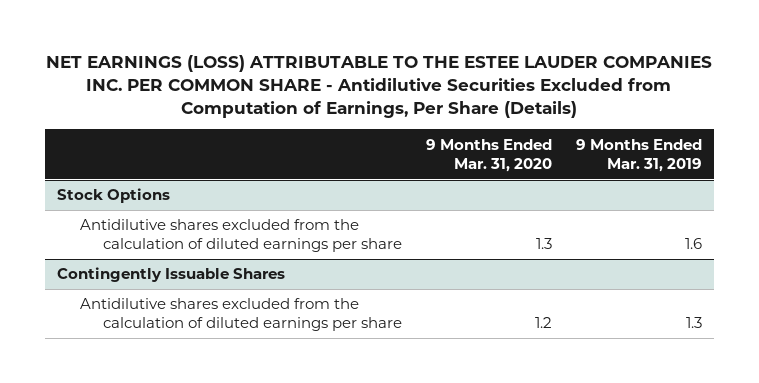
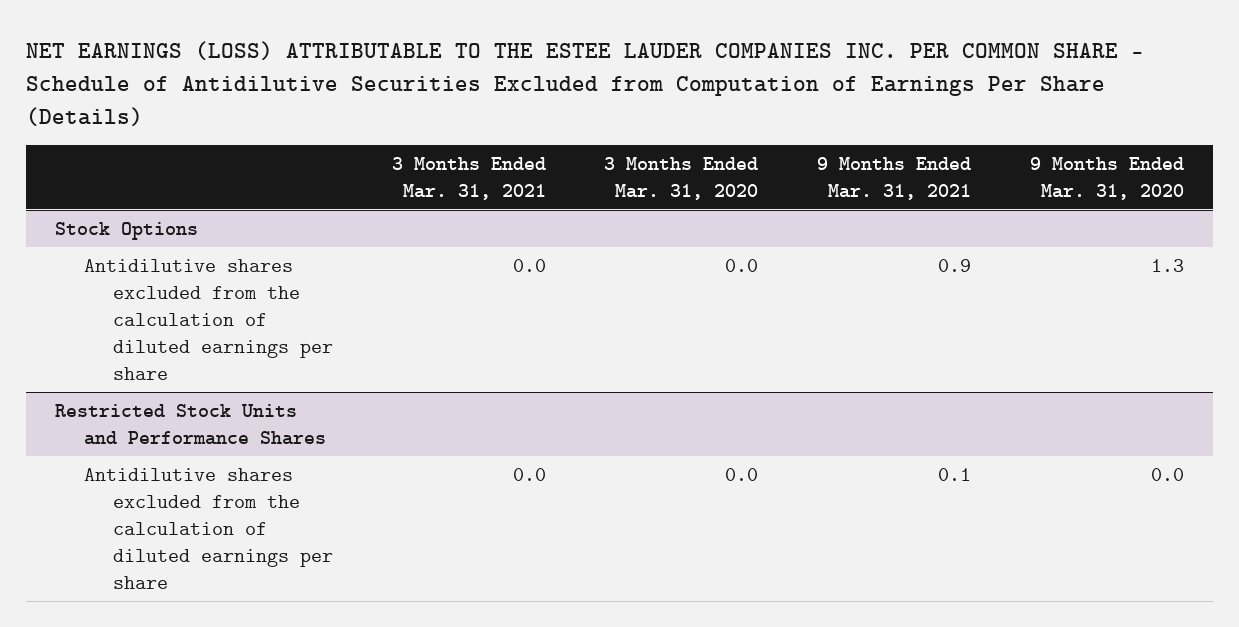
- NET EARNINGS (LOSS) ATTRIBUTABLE TO THE ESTEE LAUDER COMPANIES INC. PER COMMON SHARE - Antidilutive Securities Excluded from Computation of Earnings, Per Share (Details)
+ NET EARNINGS (LOSS) ATTRIBUTABLE TO THE ESTEE LAUDER COMPANIES INC. PER COMMON SHARE - Schedule of Antidilutive Securities Excluded from Computation of Earnings Per Share (Details)
- | 9 Months Ended Mar. 31, 2020 | 9 Months Ended Mar. 31, 2019
+ | 3 Months Ended Mar. 31, 2021 | 3 Months Ended Mar. 31, 2020 | 9 Months Ended Mar. 31, 2021 | 9 Months Ended Mar. 31, 2020
- Contingently Issuable Shares
- Antidilutive shares excluded from the calculation of diluted earnings per share | 1.2 | 1.3
+ Restricted Stock Units and Performance Shares
+ Antidilutive shares excluded from the calculation of diluted earnings per share | 0.0 | 0.0 | 0.1 | 0.0

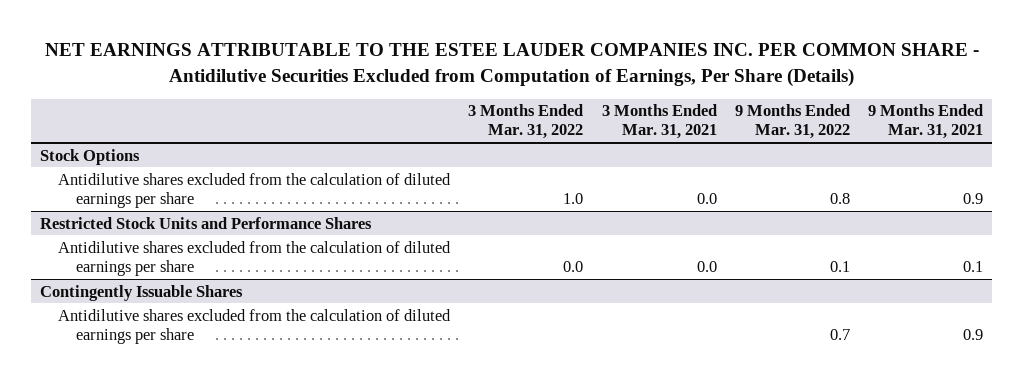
- NET EARNINGS (LOSS) ATTRIBUTABLE TO THE ESTEE LAUDER COMPANIES INC. PER COMMON SHARE - Schedule of Antidilutive Securities Excluded from Computation of Earnings Per Share (Details)
+ NET EARNINGS ATTRIBUTABLE TO THE ESTEE LAUDER COMPANIES INC. PER COMMON SHARE - Antidilutive Securities Excluded from Computation of Earnings, Per Share (Details)
- | 3 Months Ended Mar. 31, 2021 | 3 Months Ended Mar. 31, 2020 | 9 Months Ended Mar. 31, 2021 | 9 Months Ended Mar. 31, 2020
+ | 3 Months Ended Mar. 31, 2022 | 3 Months Ended Mar. 31, 2021 | 9 Months Ended Mar. 31, 2022 | 9 Months Ended Mar. 31, 2021
+ Contingently Issuable Shares
+ Antidilutive shares excluded from the calculation of diluted earnings per share | | | 0.7 | 0.9

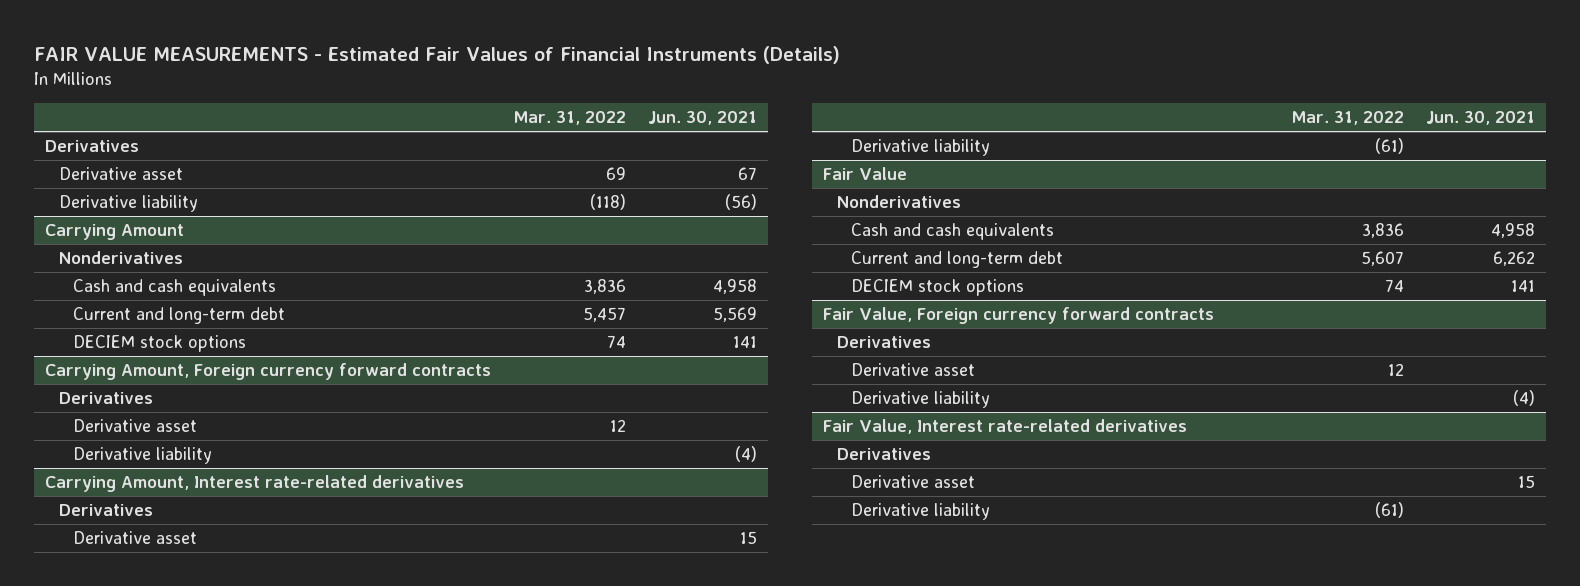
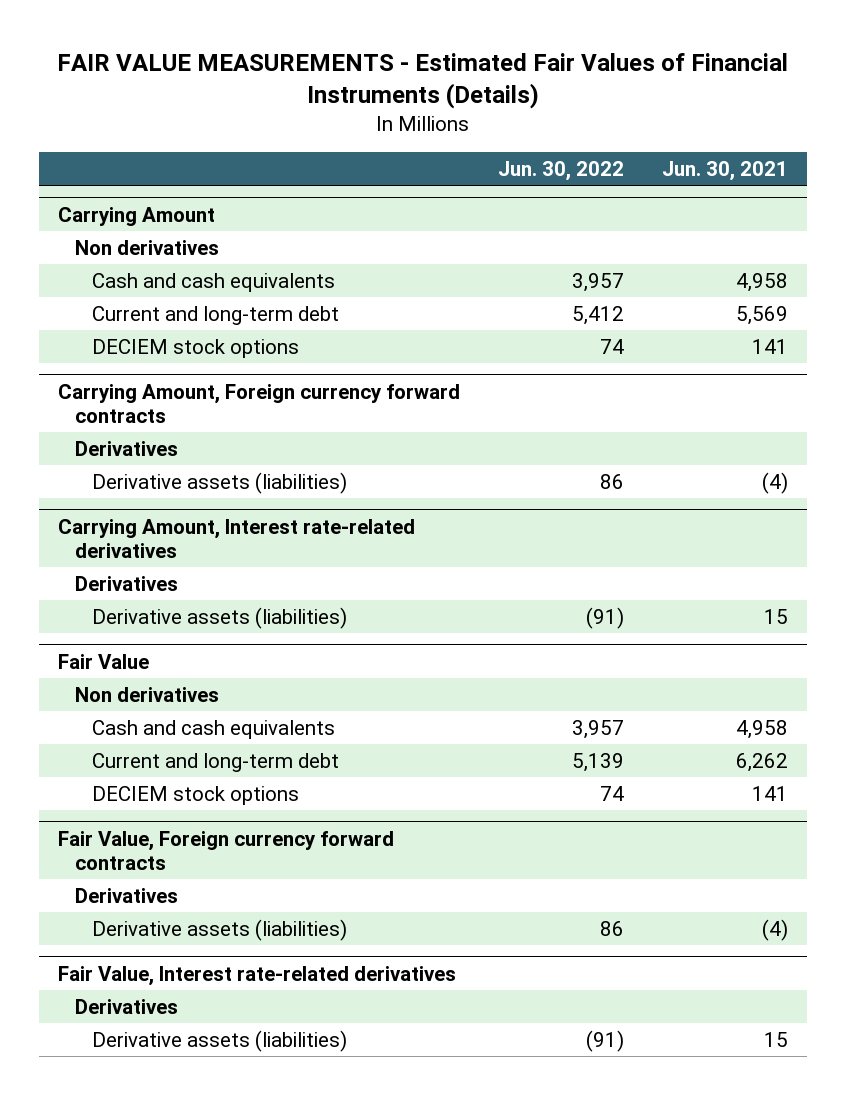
- | Mar. 31, 2022 | Jun. 30, 2021
+ | Jun. 30, 2022 | Jun. 30, 2021
- Derivatives
- Derivative asset | 69 | 67
- Derivative liability | (118) | (56)
@ Carrying Amount
- Nonderivatives
+ Non derivatives
@ Carrying Amount, Foreign currency forward contracts
- Derivative asset | 12 |
- Derivative liability | | (4)
+ Derivative assets (liabilities) | 86 | (4)
@ Carrying Amount, Interest rate-related derivatives
- Derivative asset | | 15
- Derivative liability | (61) |
+ Derivative assets (liabilities) | (91) | 15
@ Fair Value
- Nonderivatives
+ Non derivatives
@ Fair Value, Foreign currency forward contracts
- Derivative asset | 12 |
- Derivative liability | | (4)
+ Derivative assets (liabilities) | 86 | (4)
@ Fair Value, Interest rate-related derivatives
- Derivative asset | | 15
- Derivative liability | (61) |
+ Derivative assets (liabilities) | (91) | 15

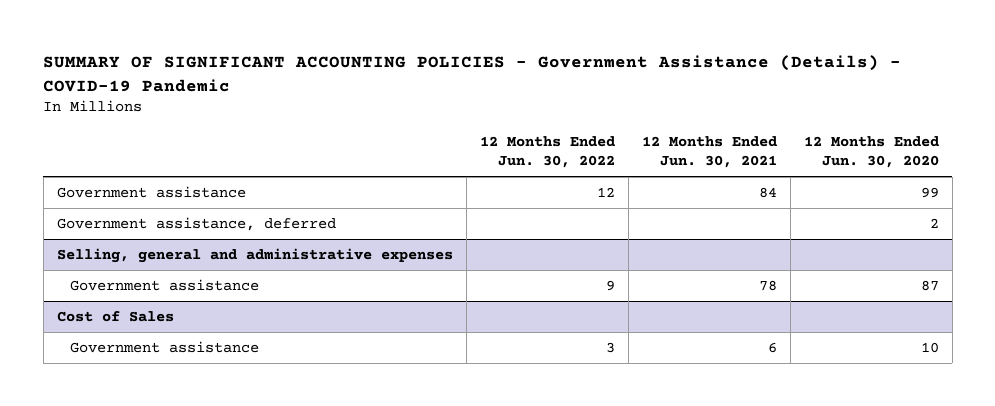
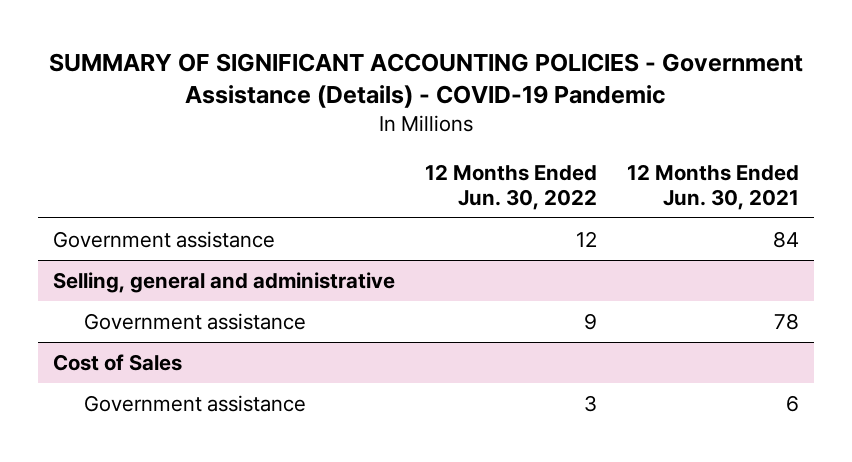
- | 12 Months Ended Jun. 30, 2022 | 12 Months Ended Jun. 30, 2021 | 12 Months Ended Jun. 30, 2020
+ | 12 Months Ended Jun. 30, 2022 | 12 Months Ended Jun. 30, 2021
- Government assistance, deferred | | | 2
- Selling, general and administrative expenses
+ Selling, general and administrative

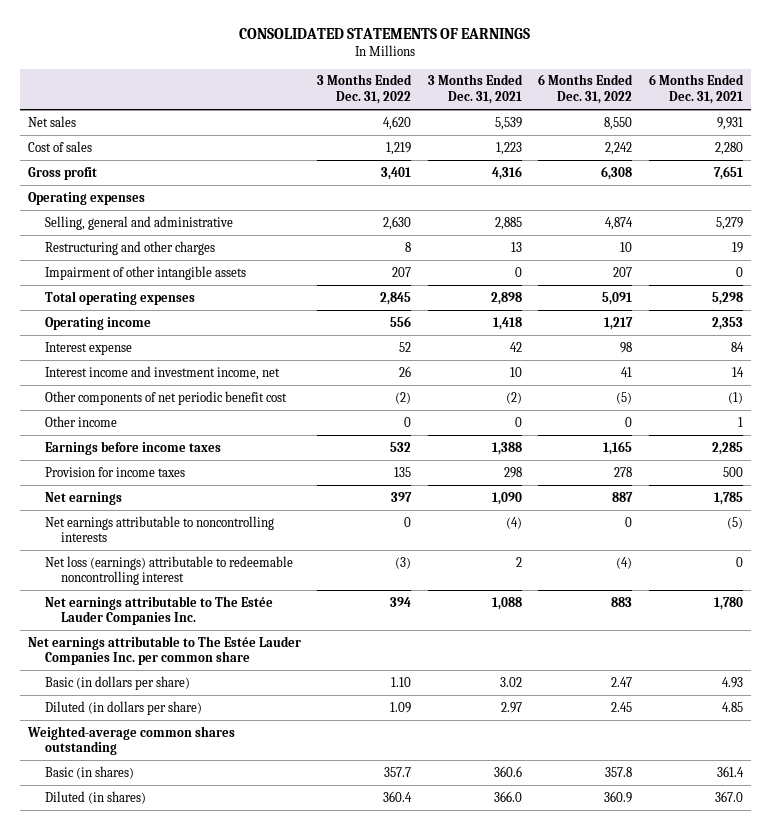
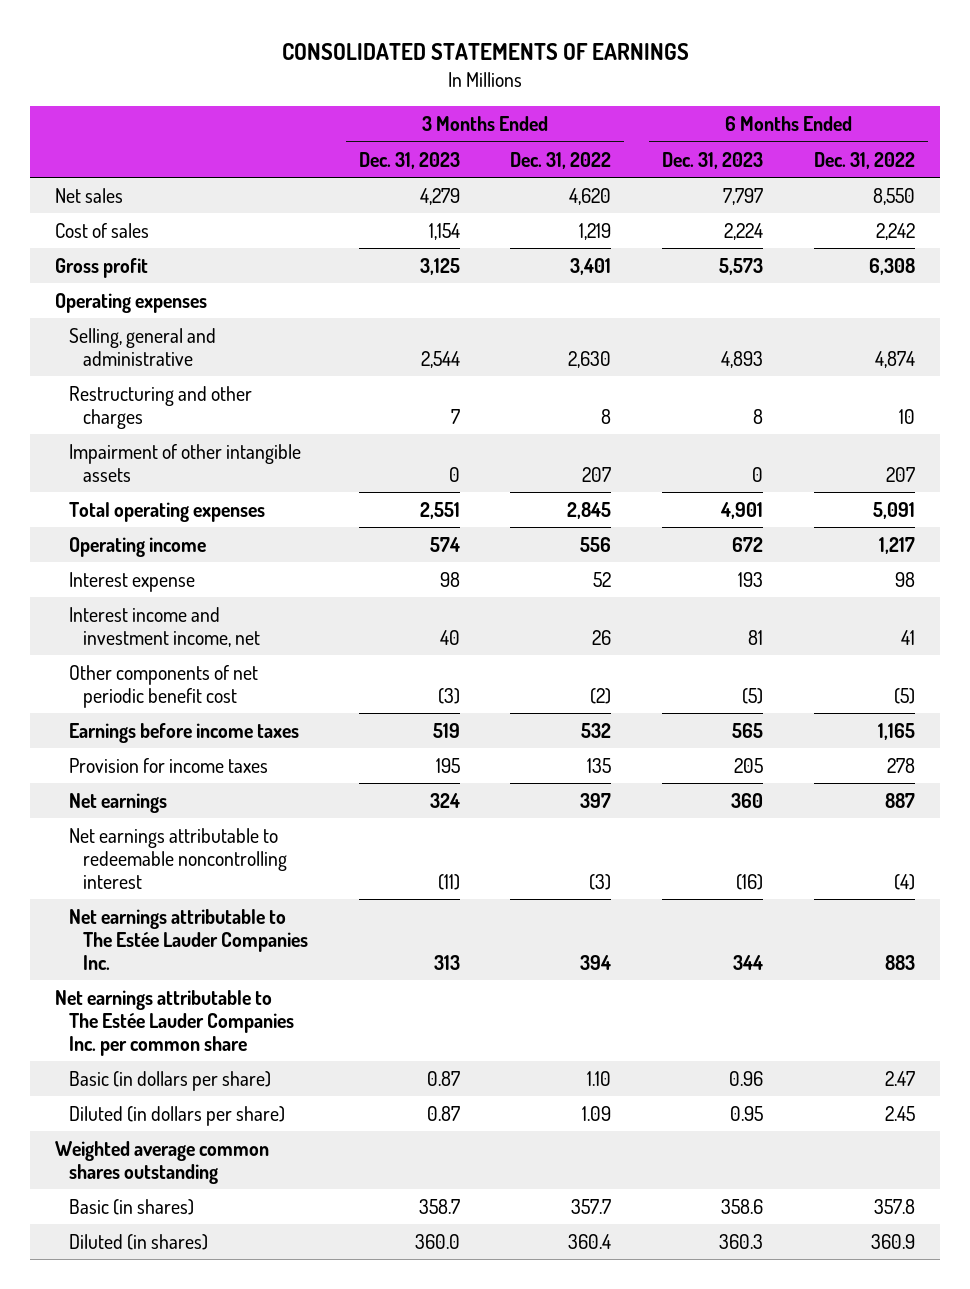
- | 3 Months Ended Dec. 31, 2022 | 3 Months Ended Dec. 31, 2021 | 6 Months Ended Dec. 31, 2022 | 6 Months Ended Dec. 31, 2021
+ | 3 Months Ended Dec. 31, 2023 | 3 Months Ended Dec. 31, 2022 | 6 Months Ended Dec. 31, 2023 | 6 Months Ended Dec. 31, 2022
- Other income | 0 | 0 | 0 | 1
- Net earnings attributable to noncontrolling interests | 0 | (4) | 0 | (5)
- Net loss (earnings) attributable to redeemable noncontrolling interest | (3) | 2 | (4) | 0
+ Net earnings attributable to redeemable noncontrolling interest | (11) | (3) | (16) | (4)
- Weighted-average common shares outstanding
+ Weighted average common shares outstanding

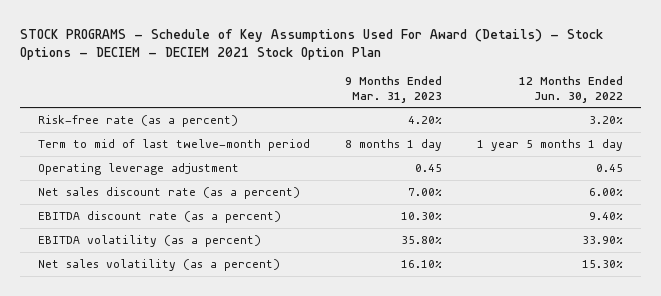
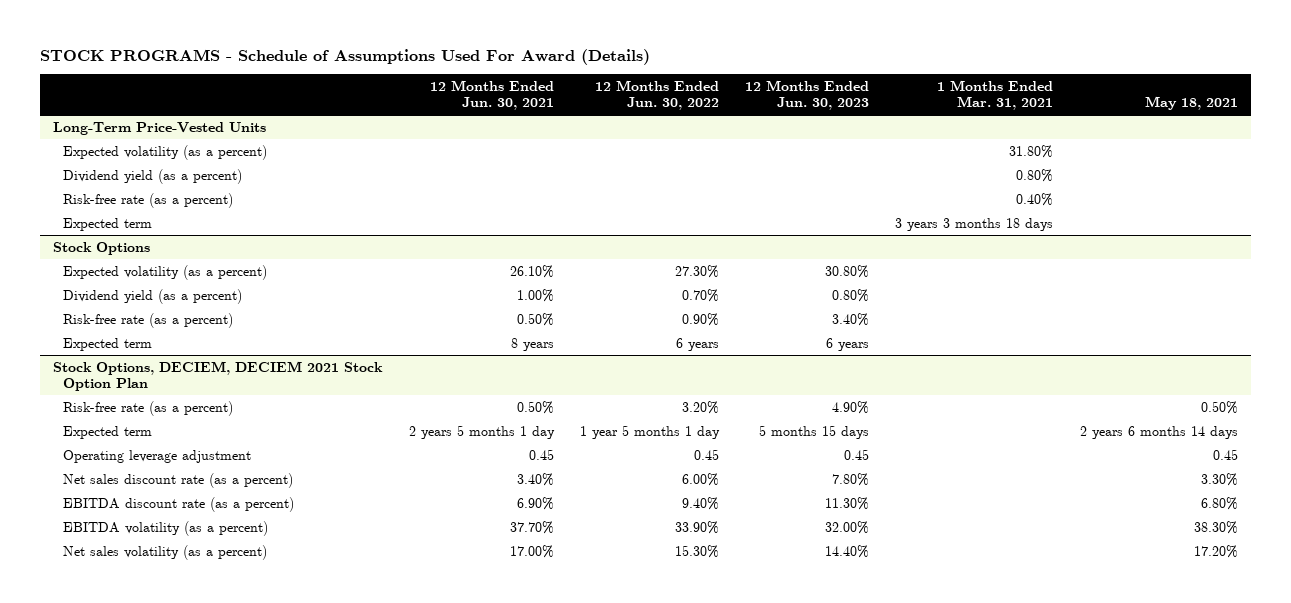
- STOCK PROGRAMS - Schedule of Key Assumptions Used For Award (Details) - Stock Options - DECIEM - DECIEM 2021 Stock Option Plan
+ STOCK PROGRAMS - Schedule of Assumptions Used For Award (Details)
- | 9 Months Ended Mar. 31, 2023 | 12 Months Ended Jun. 30, 2022
+ | 12 Months Ended Jun. 30, 2021 | 12 Months Ended Jun. 30, 2022 | 12 Months Ended Jun. 30, 2023 | 1 Months Ended Mar. 31, 2021 | May 18, 2021
+ Long-Term Price-Vested Units
+ Expected volatility (as a percent) | | | | 31.80% |
+ Dividend yield (as a percent) | | | | 0.80% |
+ Risk-free rate (as a percent) | | | | 0.40% |
+ Expected term | | | | 3 years 3 months 18 days |
+ Stock Options
+ Expected volatility (as a percent) | 26.10% | 27.30% | 30.80% | |
+ Dividend yield (as a percent) | 1.00% | 0.70% | 0.80% | |
+ Risk-free rate (as a percent) | 0.50% | 0.90% | 3.40% | |
+ Expected term | 8 years | 6 years | 6 years | |
+ Stock Options, DECIEM, DECIEM 2021 Stock Option Plan
- Term to mid of last twelve-month period | 8 months 1 day | 1 year 5 months 1 day
+ Expected term | 2 years 5 months 1 day | 1 year 5 months 1 day | 5 months 15 days | | 2 years 6 months 14 days

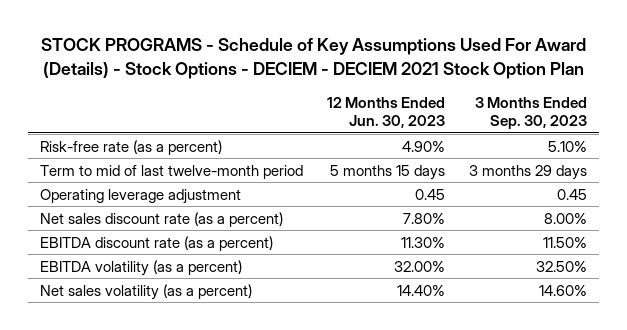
- STOCK PROGRAMS - Schedule of Assumptions Used For Award (Details)
+ STOCK PROGRAMS - Schedule of Key Assumptions Used For Award (Details) - Stock Options - DECIEM - DECIEM 2021 Stock Option Plan
- | 12 Months Ended Jun. 30, 2021 | 12 Months Ended Jun. 30, 2022 | 12 Months Ended Jun. 30, 2023 | 1 Months Ended Mar. 31, 2021 | May 18, 2021
+ | 12 Months Ended Jun. 30, 2023 | 3 Months Ended Sep. 30, 2023
- Long-Term Price-Vested Units
- Expected volatility (as a percent) | | | | 31.80% |
- Dividend yield (as a percent) | | | | 0.80% |
- Risk-free rate (as a percent) | | | | 0.40% |
- Expected term | | | | 3 years 3 months 18 days |
- Stock Options
- Expected volatility (as a percent) | 26.10% | 27.30% | 30.80% | |
- Dividend yield (as a percent) | 1.00% | 0.70% | 0.80% | |
- Risk-free rate (as a percent) | 0.50% | 0.90% | 3.40% | |
- Expected term | 8 years | 6 years | 6 years | |
- Stock Options, DECIEM, DECIEM 2021 Stock Option Plan
- Expected term | 2 years 5 months 1 day | 1 year 5 months 1 day | 5 months 15 days | | 2 years 6 months 14 days
+ Term to mid of last twelve-month period | 5 months 15 days | 3 months 29 days

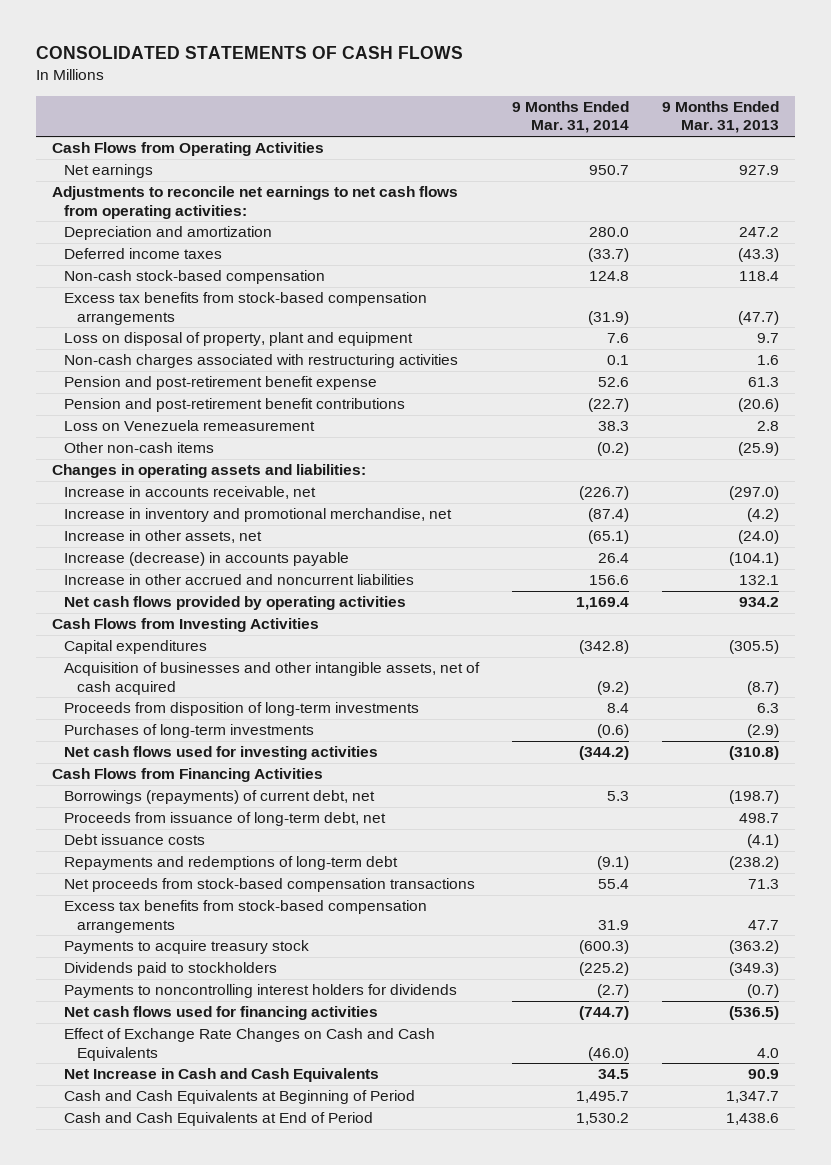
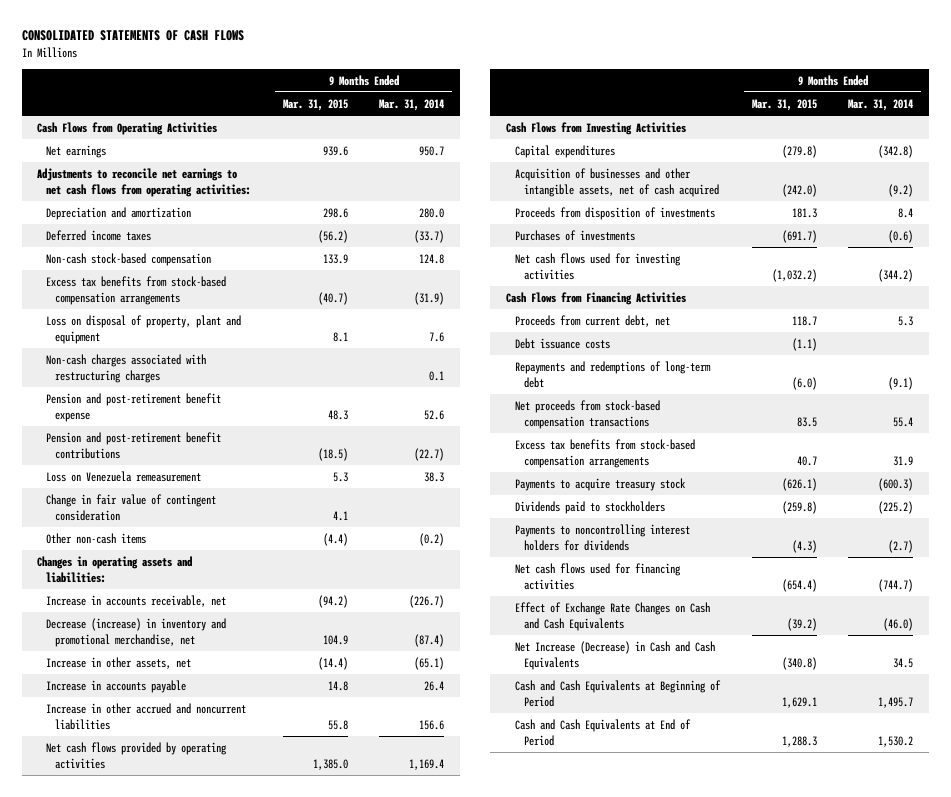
- | 9 Months Ended Mar. 31, 2014 | 9 Months Ended Mar. 31, 2013
+ | 9 Months Ended Mar. 31, 2015 | 9 Months Ended Mar. 31, 2014
- Non-cash charges associated with restructuring activities | 0.1 | 1.6
+ Non-cash charges associated with restructuring charges | | 0.1
+ Change in fair value of contingent consideration | 4.1 |
- Increase in inventory and promotional merchandise, net | (87.4) | (4.2)
+ Decrease (increase) in inventory and promotional merchandise, net | 104.9 | (87.4)
- Increase (decrease) in accounts payable | 26.4 | (104.1)
+ Increase in accounts payable | 14.8 | 26.4
- Proceeds from disposition of long-term investments | 8.4 | 6.3
- Purchases of long-term investments | (0.6) | (2.9)
+ Proceeds from disposition of investments | 181.3 | 8.4
+ Purchases of investments | (691.7) | (0.6)
- Borrowings (repayments) of current debt, net | 5.3 | (198.7)
- Proceeds from issuance of long-term debt, net | | 498.7
+ Proceeds from current debt, net | 118.7 | 5.3
- Net Increase in Cash and Cash Equivalents | 34.5 | 90.9
+ Net Increase (Decrease) in Cash and Cash Equivalents | (340.8) | 34.5

